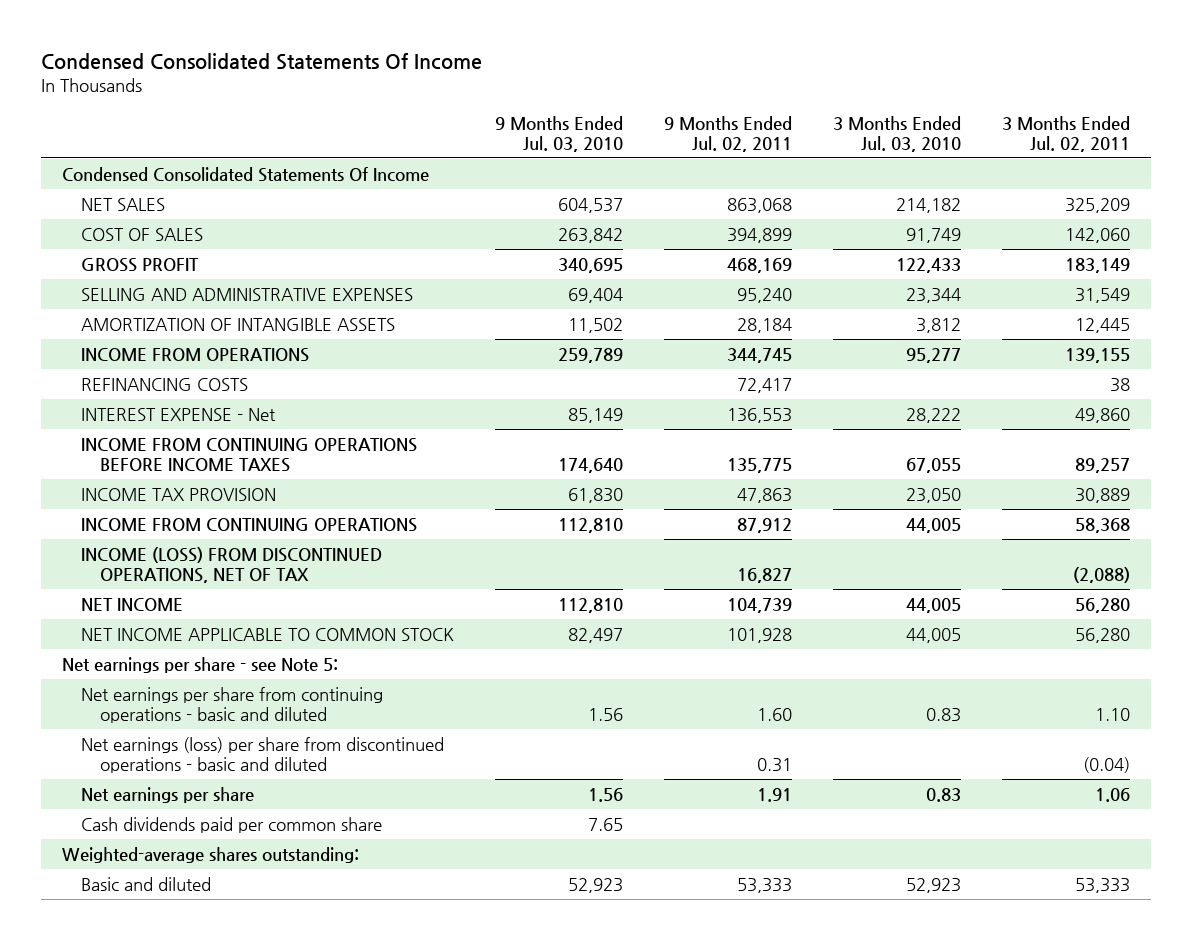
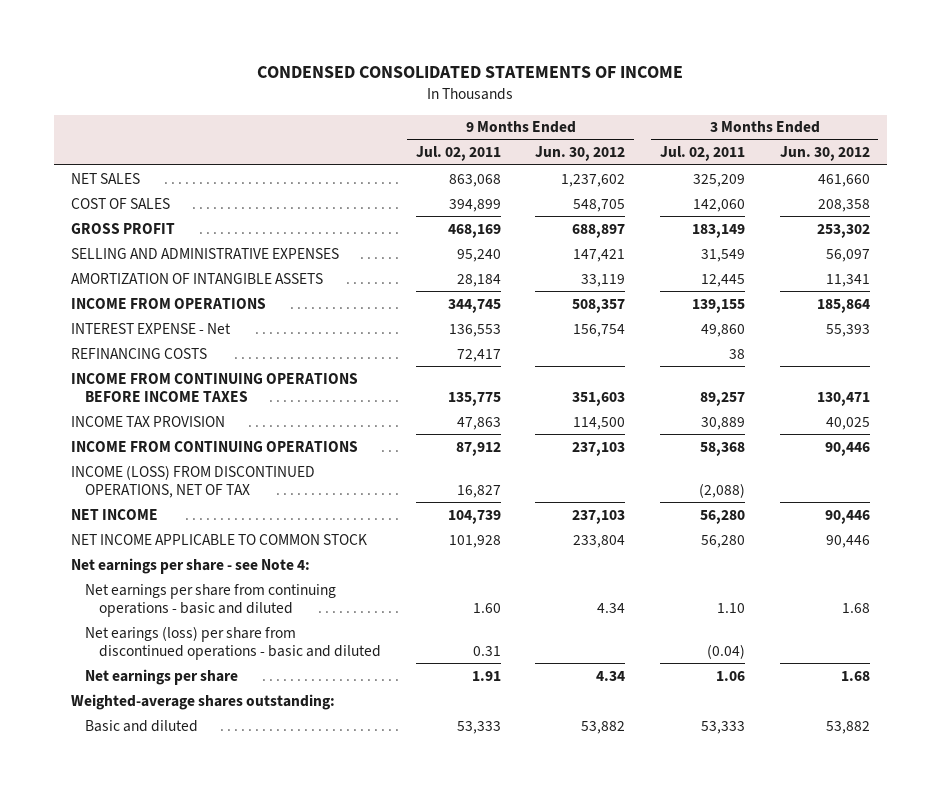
- Condensed Consolidated Statements Of Income
+ CONDENSED CONSOLIDATED STATEMENTS OF INCOME
- | 9 Months Ended Jul. 03, 2010 | 9 Months Ended Jul. 02, 2011 | 3 Months Ended Jul. 03, 2010 | 3 Months Ended Jul. 02, 2011
+ | 9 Months Ended Jul. 02, 2011 | 9 Months Ended Jun. 30, 2012 | 3 Months Ended Jul. 02, 2011 | 3 Months Ended Jun. 30, 2012
- Condensed Consolidated Statements Of Income
moved down: REFINANCING COSTS | 72,417 | | 38 |
- Net earnings per share - see Note 5:
+ Net earnings per share - see Note 4:
- Net earnings (loss) per share from discontinued operations - basic and diluted | | 0.31 | | (0.04)
+ Net earings (loss) per share from discontinued operations - basic and diluted | 0.31 | | (0.04) |
- Cash dividends paid per common share | 7.65 | | |

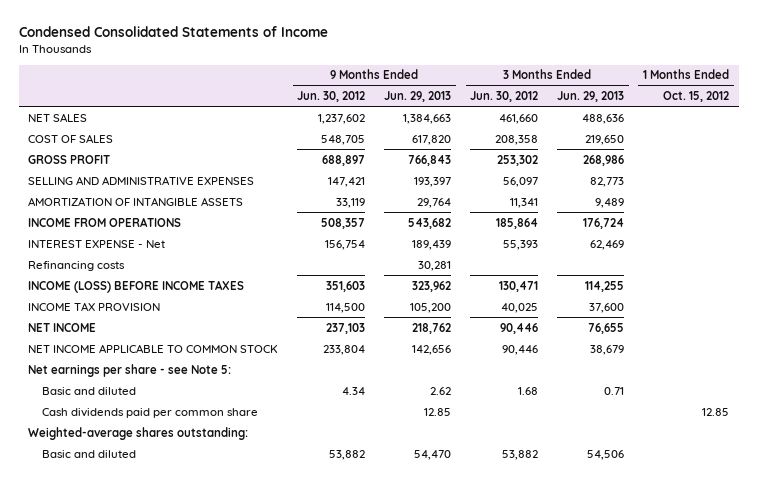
- CONDENSED CONSOLIDATED STATEMENTS OF INCOME
+ Condensed Consolidated Statements of Income
- | 9 Months Ended Jul. 02, 2011 | 9 Months Ended Jun. 30, 2012 | 3 Months Ended Jul. 02, 2011 | 3 Months Ended Jun. 30, 2012
+ | 9 Months Ended Jun. 30, 2012 | 9 Months Ended Jun. 29, 2013 | 3 Months Ended Jun. 30, 2012 | 3 Months Ended Jun. 29, 2013 | 1 Months Ended Oct. 15, 2012
- REFINANCING COSTS | 72,417 | | 38 |
- INCOME FROM CONTINUING OPERATIONS BEFORE INCOME TAXES | 135,775 | 351,603 | 89,257 | 130,471
+ Refinancing costs | | 30,281 | | |
+ INCOME (LOSS) BEFORE INCOME TAXES | 351,603 | 323,962 | 130,471 | 114,255 |
- INCOME FROM CONTINUING OPERATIONS | 87,912 | 237,103 | 58,368 | 90,446
- INCOME (LOSS) FROM DISCONTINUED OPERATIONS, NET OF TAX | 16,827 | | (2,088) |
- Net earnings per share - see Note 4:
- Net earnings per share from continuing operations - basic and diluted | 1.60 | 4.34 | 1.10 | 1.68
- Net earings (loss) per share from discontinued operations - basic and diluted | 0.31 | | (0.04) |
- Net earnings per share | 1.91 | 4.34 | 1.06 | 1.68
+ Net earnings per share - see Note 5:
+ Basic and diluted | 4.34 | 2.62 | 1.68 | 0.71 |
+ Cash dividends paid per common share | | 12.85 | | | 12.85

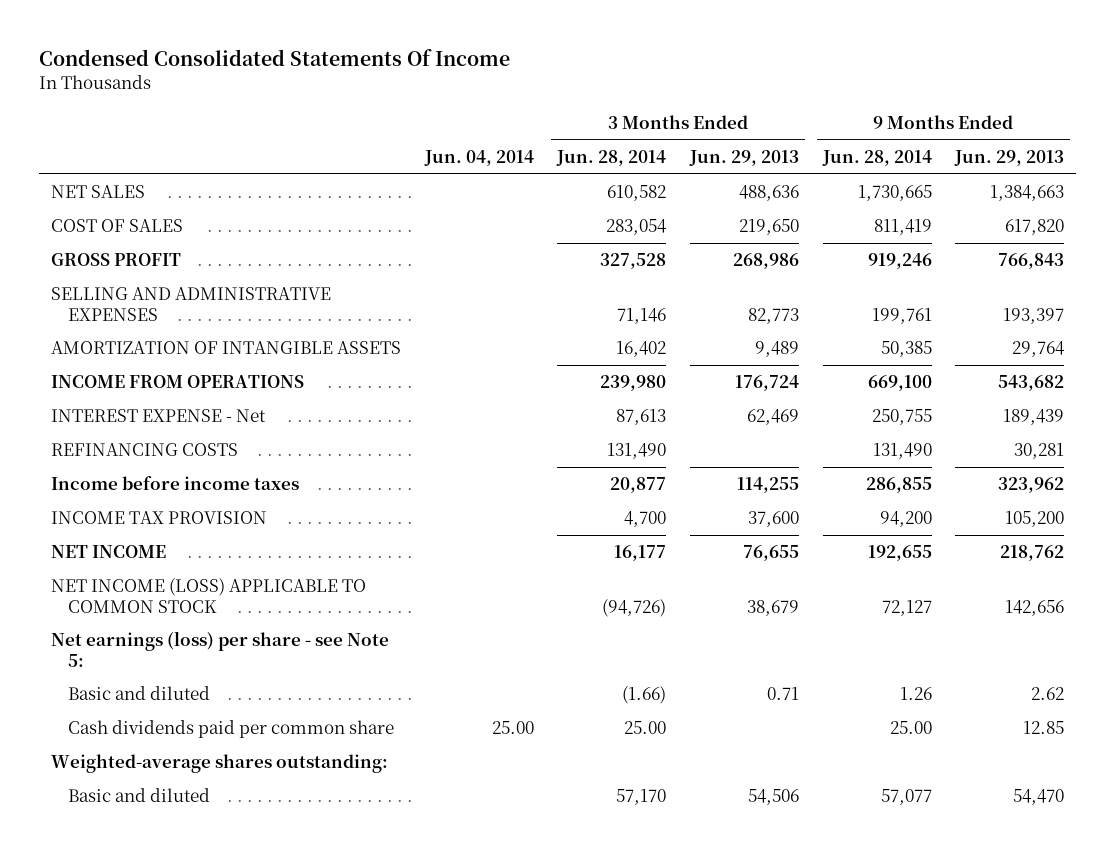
- Condensed Consolidated Statements of Income
+ Condensed Consolidated Statements Of Income
- | 9 Months Ended Jun. 30, 2012 | 9 Months Ended Jun. 29, 2013 | 3 Months Ended Jun. 30, 2012 | 3 Months Ended Jun. 29, 2013 | 1 Months Ended Oct. 15, 2012
+ | Jun. 04, 2014 | 3 Months Ended Jun. 28, 2014 | 3 Months Ended Jun. 29, 2013 | 9 Months Ended Jun. 28, 2014 | 9 Months Ended Jun. 29, 2013
- Refinancing costs | | 30,281 | | |
- INCOME (LOSS) BEFORE INCOME TAXES | 351,603 | 323,962 | 130,471 | 114,255 |
+ REFINANCING COSTS | | 131,490 | | 131,490 | 30,281
+ Income before income taxes | | 20,877 | 114,255 | 286,855 | 323,962
- NET INCOME APPLICABLE TO COMMON STOCK | 233,804 | 142,656 | 90,446 | 38,679 |
- Net earnings per share - see Note 5:
+ NET INCOME (LOSS) APPLICABLE TO COMMON STOCK | | (94,726) | 38,679 | 72,127 | 142,656
+ Net earnings (loss) per share - see Note 5:

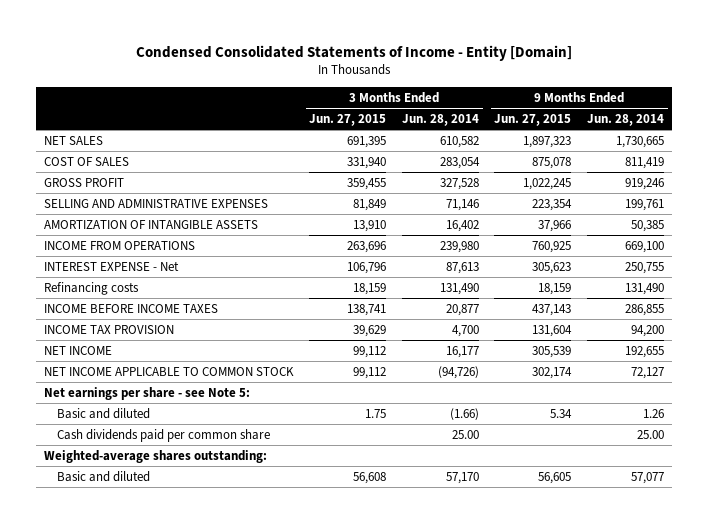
- Condensed Consolidated Statements Of Income
+ Condensed Consolidated Statements of Income - Entity [Domain]
- | Jun. 04, 2014 | 3 Months Ended Jun. 28, 2014 | 3 Months Ended Jun. 29, 2013 | 9 Months Ended Jun. 28, 2014 | 9 Months Ended Jun. 29, 2013
+ | 3 Months Ended Jun. 27, 2015 | 3 Months Ended Jun. 28, 2014 | 9 Months Ended Jun. 27, 2015 | 9 Months Ended Jun. 28, 2014
- REFINANCING COSTS | | 131,490 | | 131,490 | 30,281
- Income before income taxes | | 20,877 | 114,255 | 286,855 | 323,962
+ Refinancing costs | 18,159 | 131,490 | 18,159 | 131,490
+ INCOME BEFORE INCOME TAXES | 138,741 | 20,877 | 437,143 | 286,855
- NET INCOME (LOSS) APPLICABLE TO COMMON STOCK | | (94,726) | 38,679 | 72,127 | 142,656
- Net earnings (loss) per share - see Note 5:
+ NET INCOME APPLICABLE TO COMMON STOCK | 99,112 | (94,726) | 302,174 | 72,127
+ Net earnings per share - see Note 5:

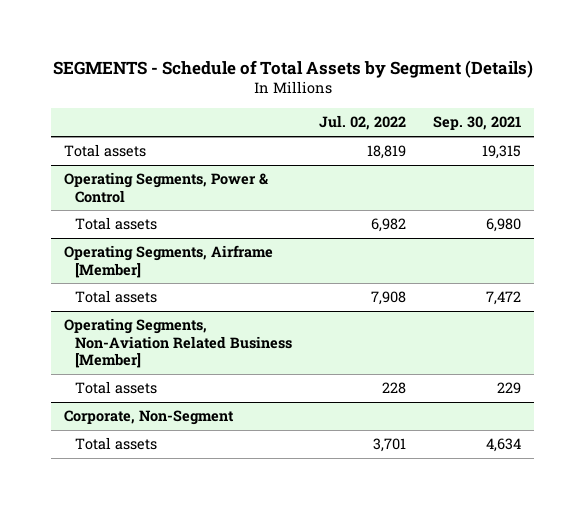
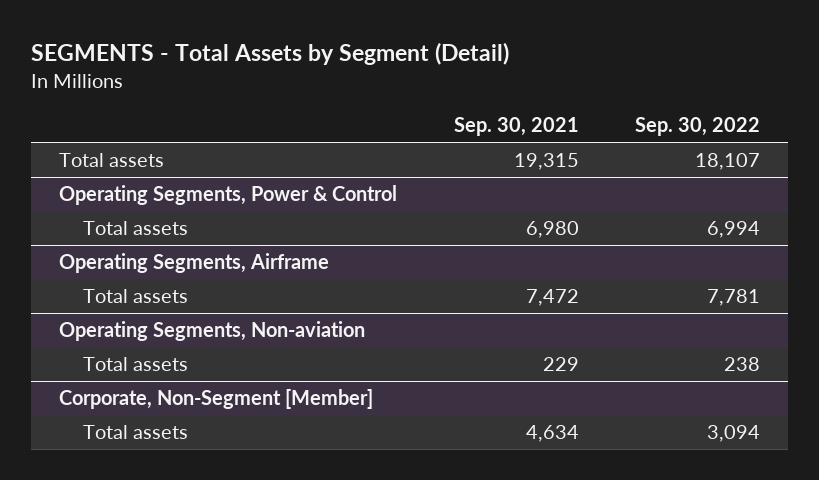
- SEGMENTS - Schedule of Total Assets by Segment (Details)
+ SEGMENTS - Total Assets by Segment (Detail)
- | Jul. 02, 2022 | Sep. 30, 2021
+ | Sep. 30, 2021 | Sep. 30, 2022
- Operating Segments, Airframe [Member]
+ Operating Segments, Airframe
- Operating Segments, Non-Aviation Related Business [Member]
+ Operating Segments, Non-aviation
- Corporate, Non-Segment
+ Corporate, Non-Segment [Member]

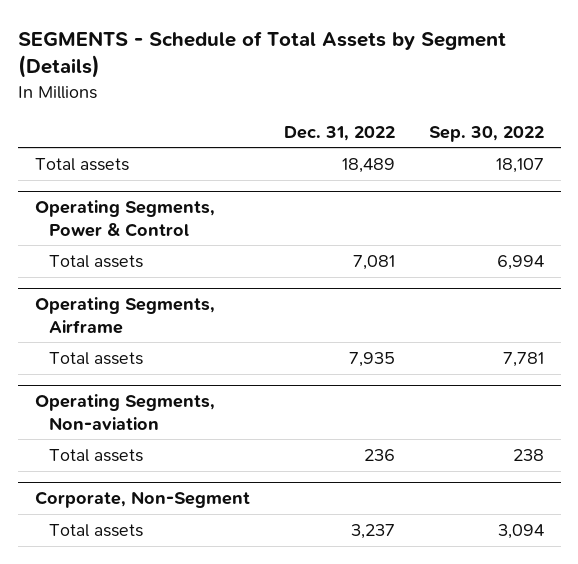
- SEGMENTS - Total Assets by Segment (Detail)
+ SEGMENTS - Schedule of Total Assets by Segment (Details)
- | Sep. 30, 2021 | Sep. 30, 2022
+ | Dec. 31, 2022 | Sep. 30, 2022
- Corporate, Non-Segment [Member]
+ Corporate, Non-Segment

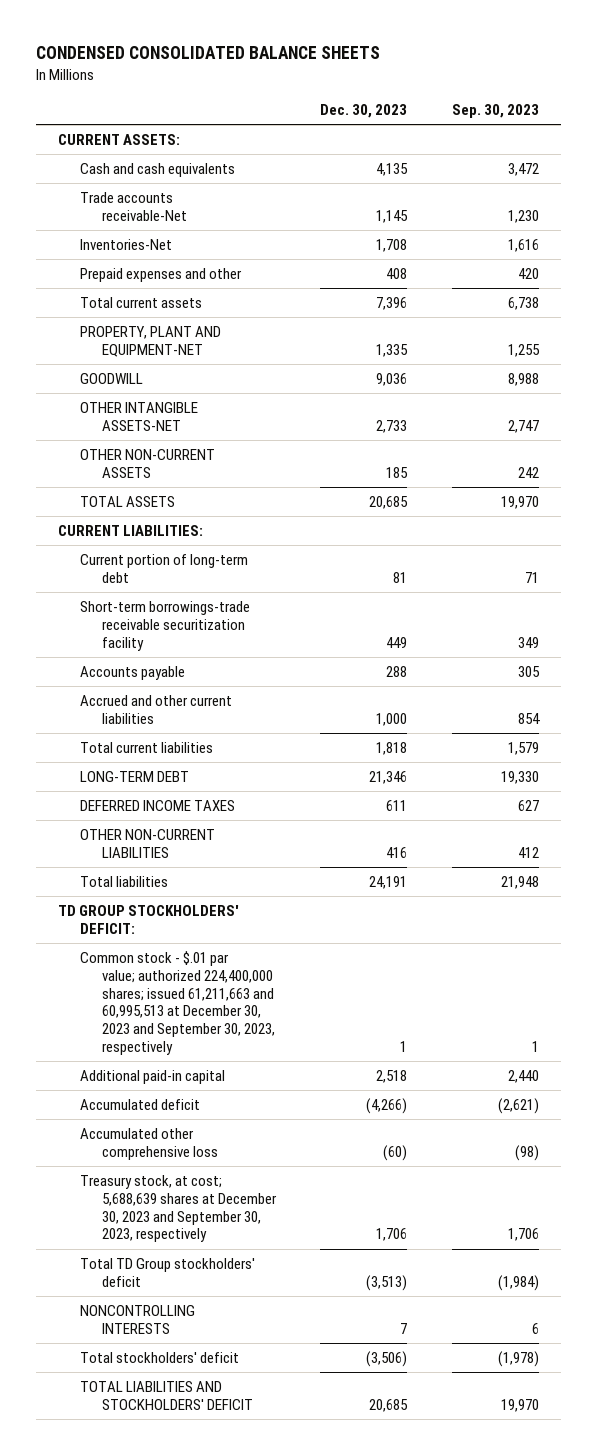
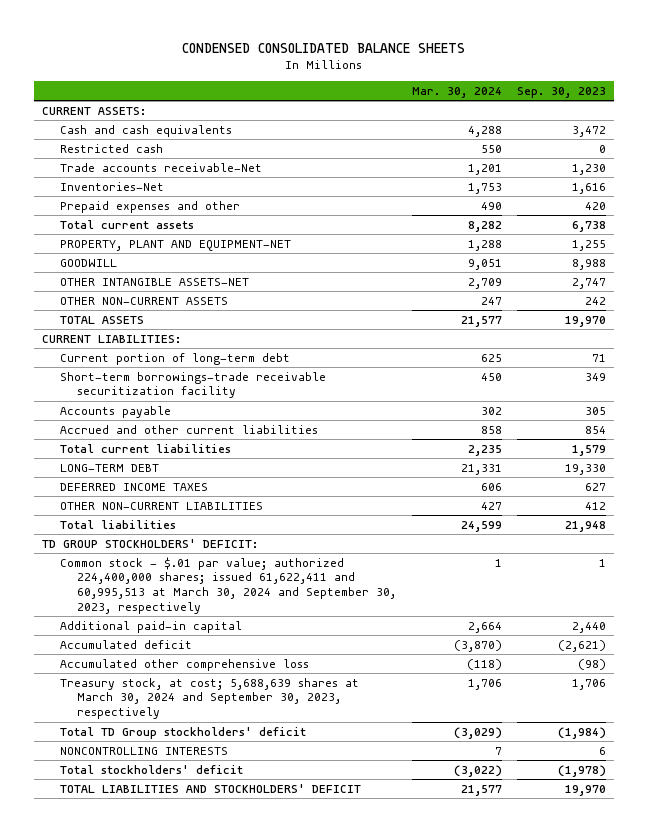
- | Dec. 30, 2023 | Sep. 30, 2023
+ | Mar. 30, 2024 | Sep. 30, 2023
+ Restricted cash | 550 | 0
- Common stock - $.01 par value; authorized 224,400,000 shares; issued 61,211,663 and 60,995,513 at December 30, 2023 and September 30, 2023, respectively | 1 | 1
+ Common stock - $.01 par value; authorized 224,400,000 shares; issued 61,622,411 and 60,995,513 at March 30, 2024 and September 30, 2023, respectively | 1 | 1
- Treasury stock, at cost; 5,688,639 shares at December 30, 2023 and September 30, 2023, respectively | 1,706 | 1,706
+ Treasury stock, at cost; 5,688,639 shares at March 30, 2024 and September 30, 2023, respectively | 1,706 | 1,706

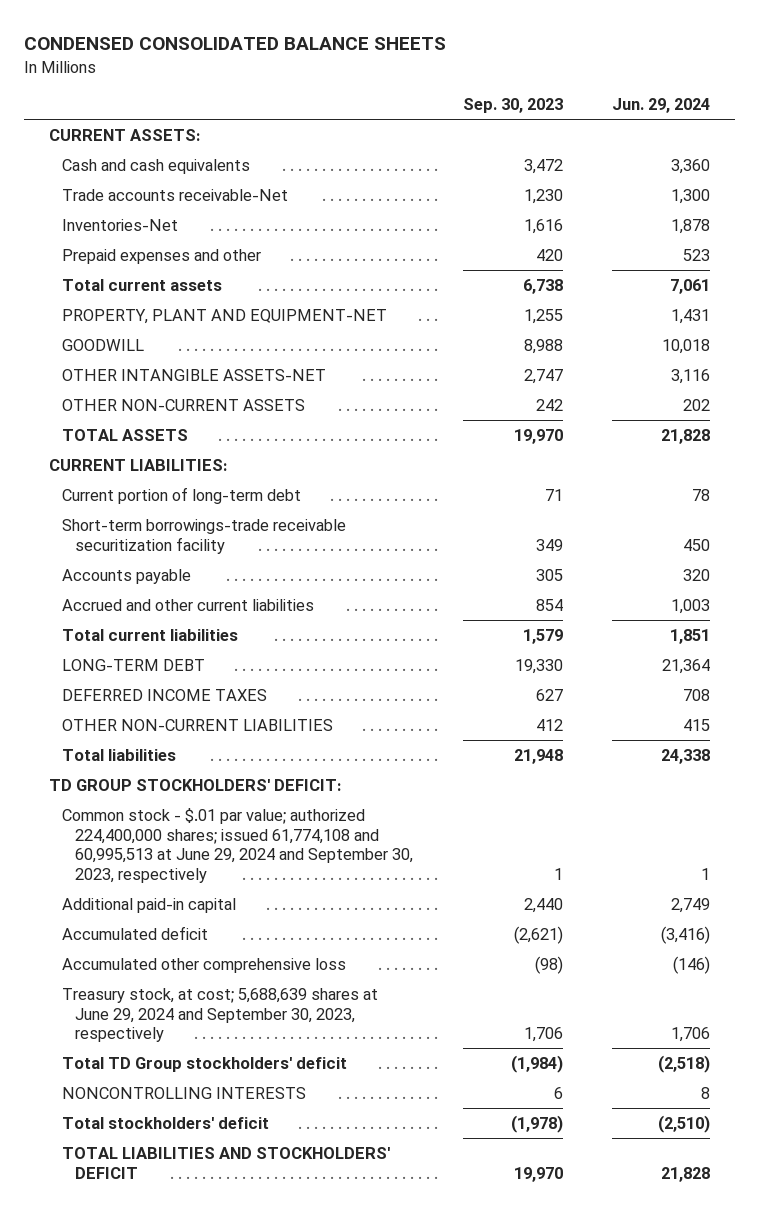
- | Mar. 30, 2024 | Sep. 30, 2023
+ | Sep. 30, 2023 | Jun. 29, 2024
- Restricted cash | 550 | 0
- Common stock - $.01 par value; authorized 224,400,000 shares; issued 61,622,411 and 60,995,513 at March 30, 2024 and September 30, 2023, respectively | 1 | 1
+ Common stock - $.01 par value; authorized 224,400,000 shares; issued 61,774,108 and 60,995,513 at June 29, 2024 and September 30, 2023, respectively | 1 | 1
- Treasury stock, at cost; 5,688,639 shares at March 30, 2024 and September 30, 2023, respectively | 1,706 | 1,706
+ Treasury stock, at cost; 5,688,639 shares at June 29, 2024 and September 30, 2023, respectively | 1,706 | 1,706

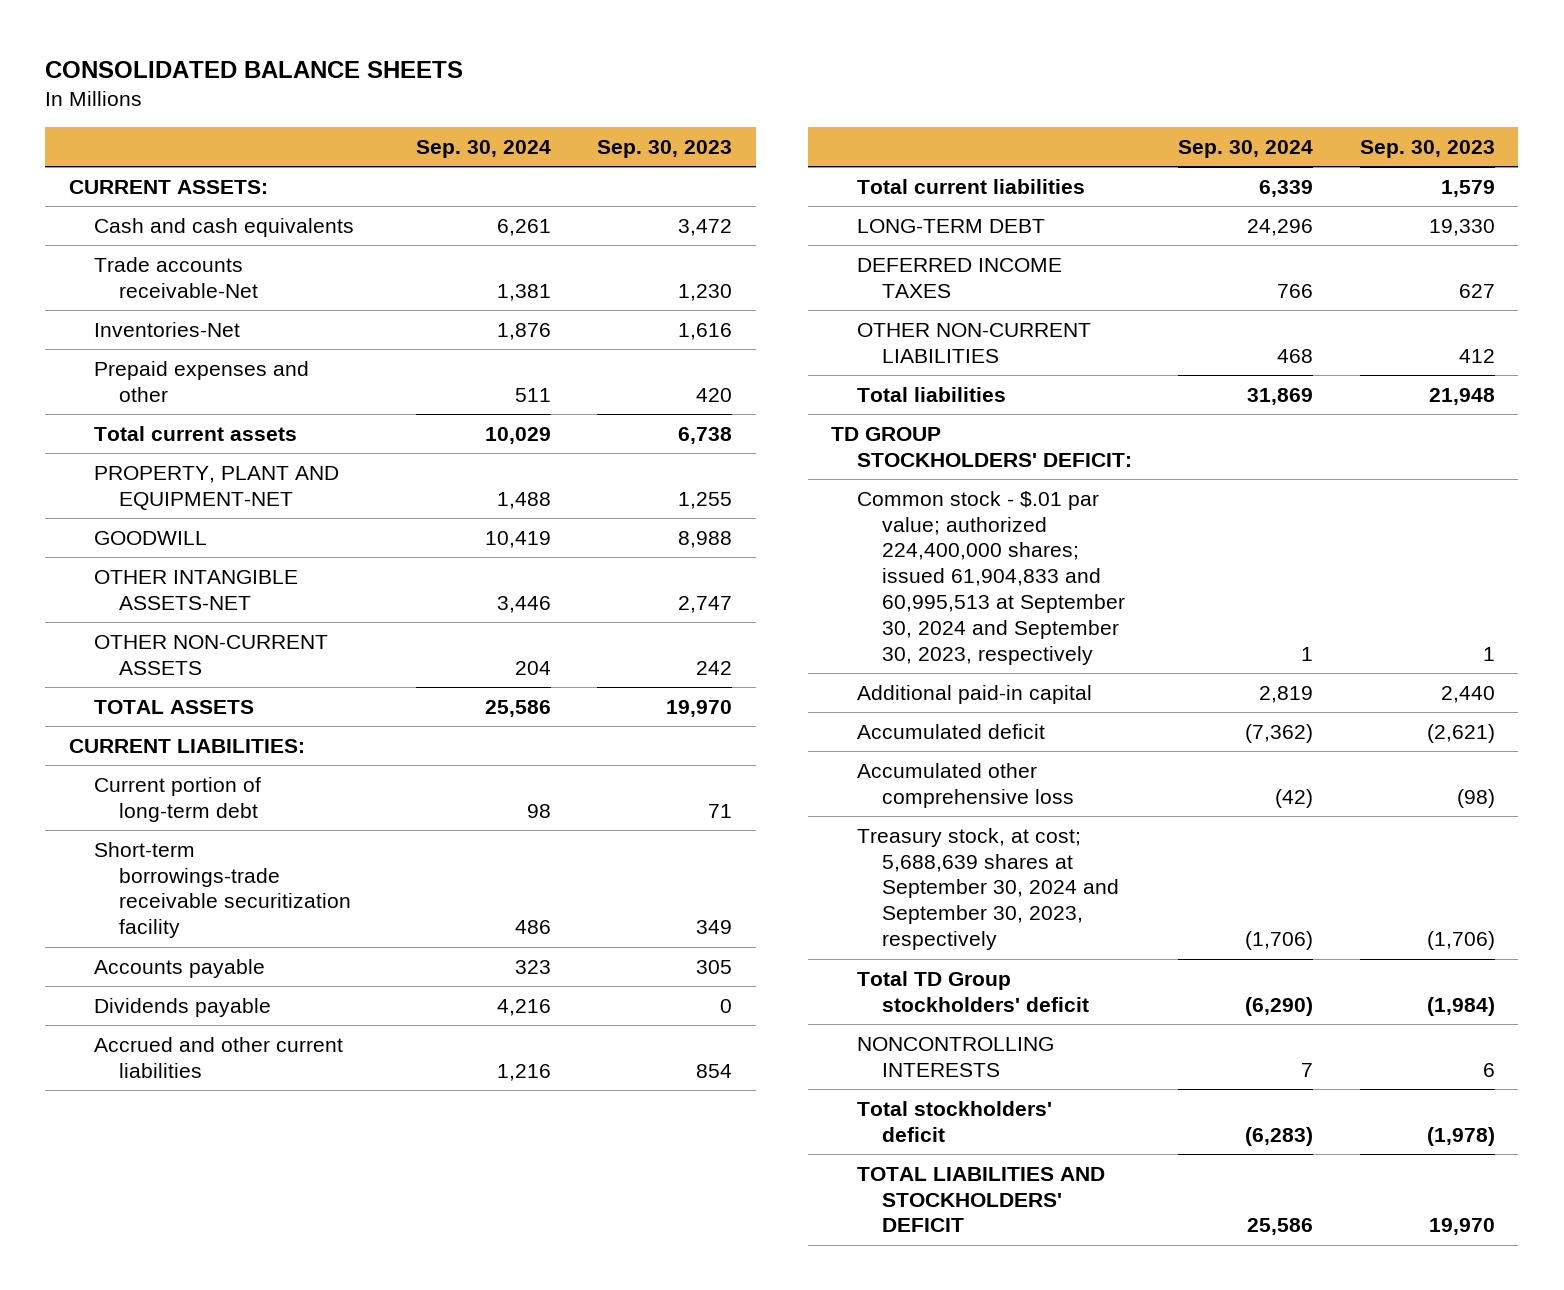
- CONDENSED CONSOLIDATED BALANCE SHEETS
+ CONSOLIDATED BALANCE SHEETS
- | Sep. 30, 2023 | Jun. 29, 2024
+ | Sep. 30, 2024 | Sep. 30, 2023
+ Dividends payable | 4,216 | 0
- Common stock - $.01 par value; authorized 224,400,000 shares; issued 61,774,108 and 60,995,513 at June 29, 2024 and September 30, 2023, respectively | 1 | 1
+ Common stock - $.01 par value; authorized 224,400,000 shares; issued 61,904,833 and 60,995,513 at September 30, 2024 and September 30, 2023, respectively | 1 | 1
- Treasury stock, at cost; 5,688,639 shares at June 29, 2024 and September 30, 2023, respectively | 1,706 | 1,706
+ Treasury stock, at cost; 5,688,639 shares at September 30, 2024 and September 30, 2023, respectively | (1,706) | (1,706)

